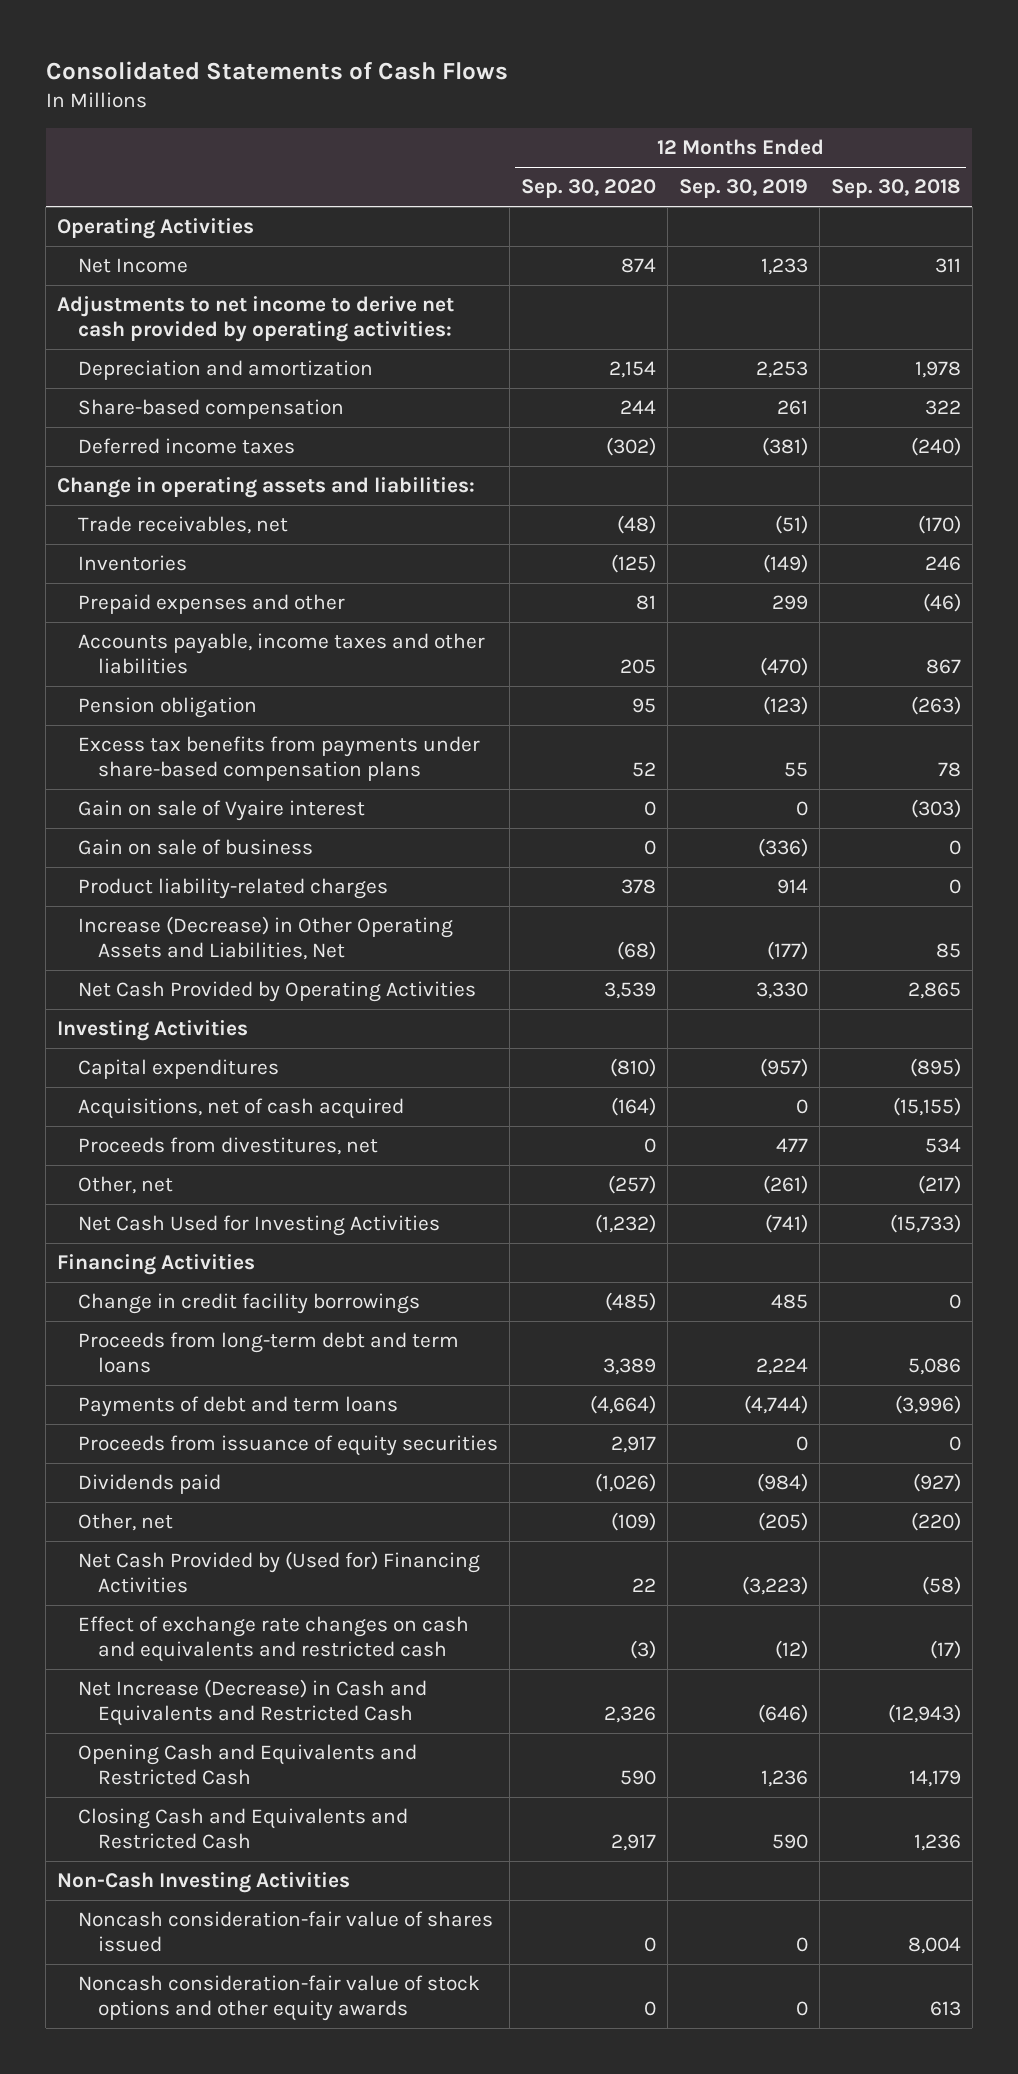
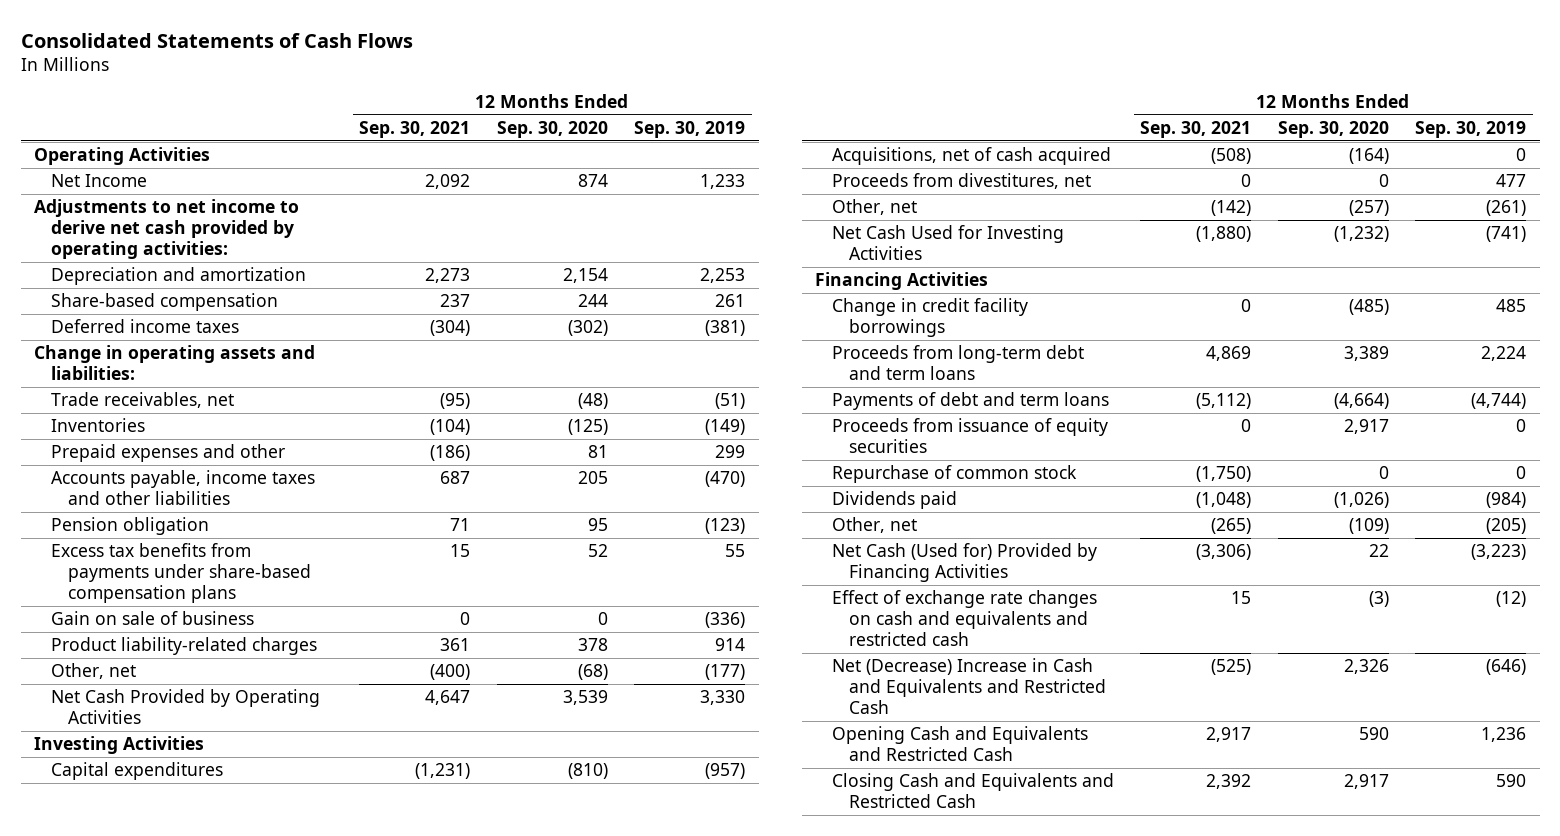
- | 12 Months Ended Sep. 30, 2020 | 12 Months Ended Sep. 30, 2019 | 12 Months Ended Sep. 30, 2018
+ | 12 Months Ended Sep. 30, 2021 | 12 Months Ended Sep. 30, 2020 | 12 Months Ended Sep. 30, 2019
- Gain on sale of Vyaire interest | 0 | 0 | (303)
- Increase (Decrease) in Other Operating Assets and Liabilities, Net | (68) | (177) | 85
+ Other, net | (400) | (68) | (177)
+ Repurchase of common stock | (1,750) | 0 | 0
- Net Cash Provided by (Used for) Financing Activities | 22 | (3,223) | (58)
+ Net Cash (Used for) Provided by Financing Activities | (3,306) | 22 | (3,223)
- Net Increase (Decrease) in Cash and Equivalents and Restricted Cash | 2,326 | (646) | (12,943)
+ Net (Decrease) Increase in Cash and Equivalents and Restricted Cash | (525) | 2,326 | (646)
- Non-Cash Investing Activities
- Noncash consideration-fair value of shares issued | 0 | 0 | 8,004
- Noncash consideration-fair value of stock options and other equity awards | 0 | 0 | 613

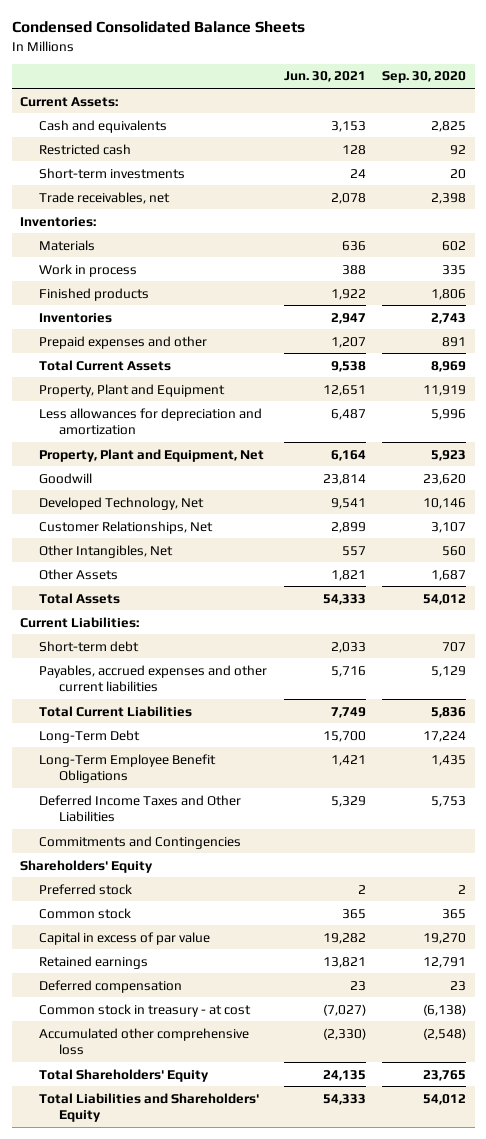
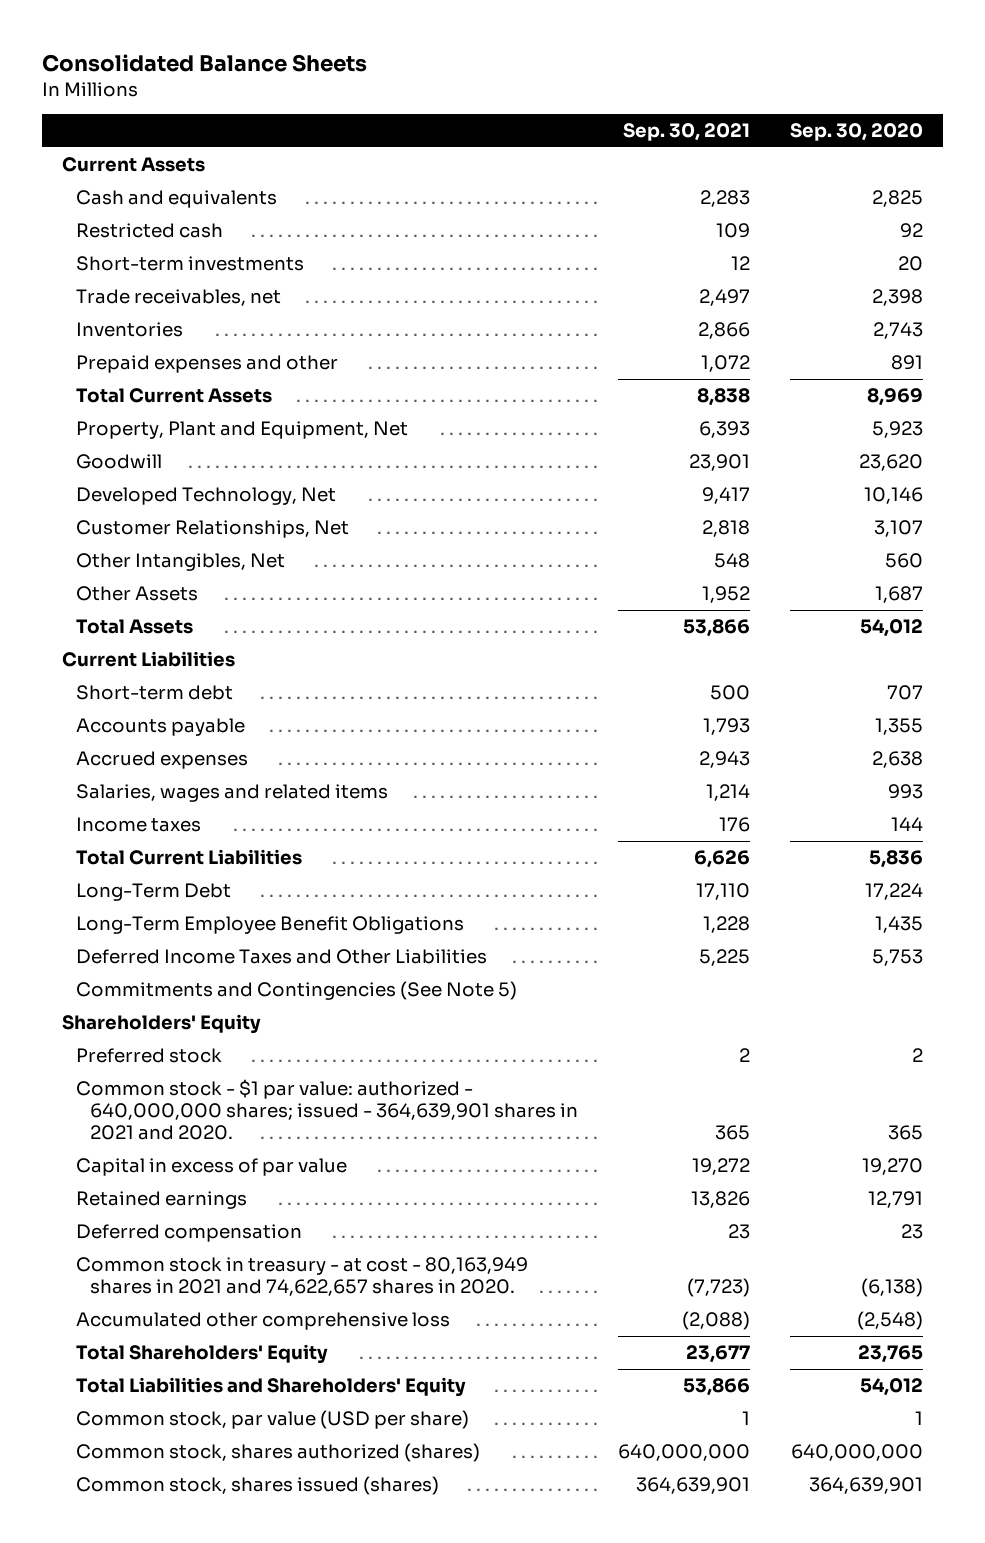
- Condensed Consolidated Balance Sheets
+ Consolidated Balance Sheets
- | Jun. 30, 2021 | Sep. 30, 2020
+ | Sep. 30, 2021 | Sep. 30, 2020
- Current Assets:
+ Current Assets
- Inventories:
- Materials | 636 | 602
- Work in process | 388 | 335
- Finished products | 1,922 | 1,806
- Property, Plant and Equipment | 12,651 | 11,919
- Less allowances for depreciation and amortization | 6,487 | 5,996
- Current Liabilities:
+ Current Liabilities
- Payables, accrued expenses and other current liabilities | 5,716 | 5,129
+ Accounts payable | 1,793 | 1,355
+ Accrued expenses | 2,943 | 2,638
+ Salaries, wages and related items | 1,214 | 993
+ Income taxes | 176 | 144
- Commitments and Contingencies
+ Commitments and Contingencies (See Note 5)
- Common stock | 365 | 365
+ Common stock - $1 par value: authorized - 640,000,000 shares; issued - 364,639,901 shares in 2021 and 2020. | 365 | 365
- Common stock in treasury - at cost | (7,027) | (6,138)
+ Common stock in treasury - at cost - 80,163,949 shares in 2021 and 74,622,657 shares in 2020. | (7,723) | (6,138)
+ Common stock, par value (USD per share) | 1 | 1
+ Common stock, shares authorized (shares) | 640,000,000 | 640,000,000
+ Common stock, shares issued (shares) | 364,639,901 | 364,639,901

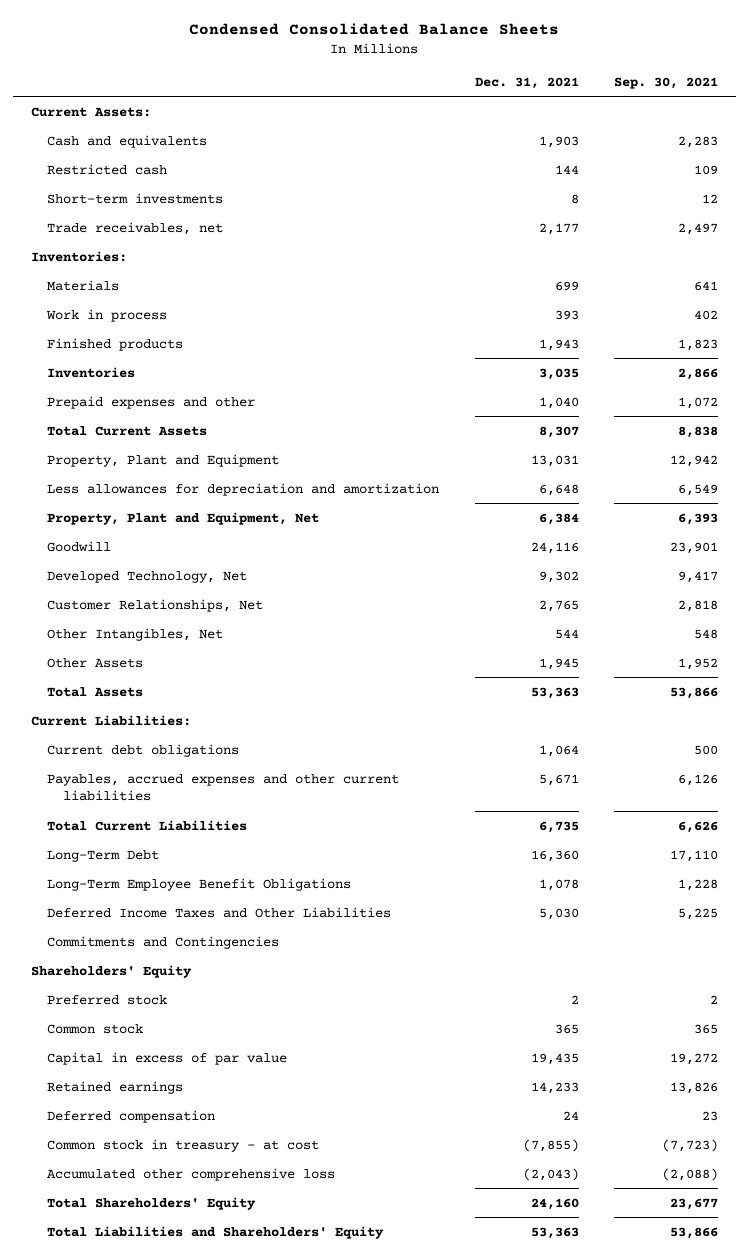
- Consolidated Balance Sheets
+ Condensed Consolidated Balance Sheets
- | Sep. 30, 2021 | Sep. 30, 2020
+ | Dec. 31, 2021 | Sep. 30, 2021
- Current Assets
+ Current Assets:
+ Inventories:
+ Materials | 699 | 641
+ Work in process | 393 | 402
+ Finished products | 1,943 | 1,823
+ Property, Plant and Equipment | 13,031 | 12,942
+ Less allowances for depreciation and amortization | 6,648 | 6,549
- Current Liabilities
- Short-term debt | 500 | 707
- Accounts payable | 1,793 | 1,355
- Accrued expenses | 2,943 | 2,638
- Salaries, wages and related items | 1,214 | 993
- Income taxes | 176 | 144
+ Current Liabilities:
+ Current debt obligations | 1,064 | 500
+ Payables, accrued expenses and other current liabilities | 5,671 | 6,126
- Commitments and Contingencies (See Note 5)
+ Commitments and Contingencies
- Common stock - $1 par value: authorized - 640,000,000 shares; issued - 364,639,901 shares in 2021 and 2020. | 365 | 365
+ Common stock | 365 | 365
- Common stock in treasury - at cost - 80,163,949 shares in 2021 and 74,622,657 shares in 2020. | (7,723) | (6,138)
+ Common stock in treasury - at cost | (7,855) | (7,723)
- Common stock, par value (USD per share) | 1 | 1
- Common stock, shares authorized (shares) | 640,000,000 | 640,000,000
- Common stock, shares issued (shares) | 364,639,901 | 364,639,901

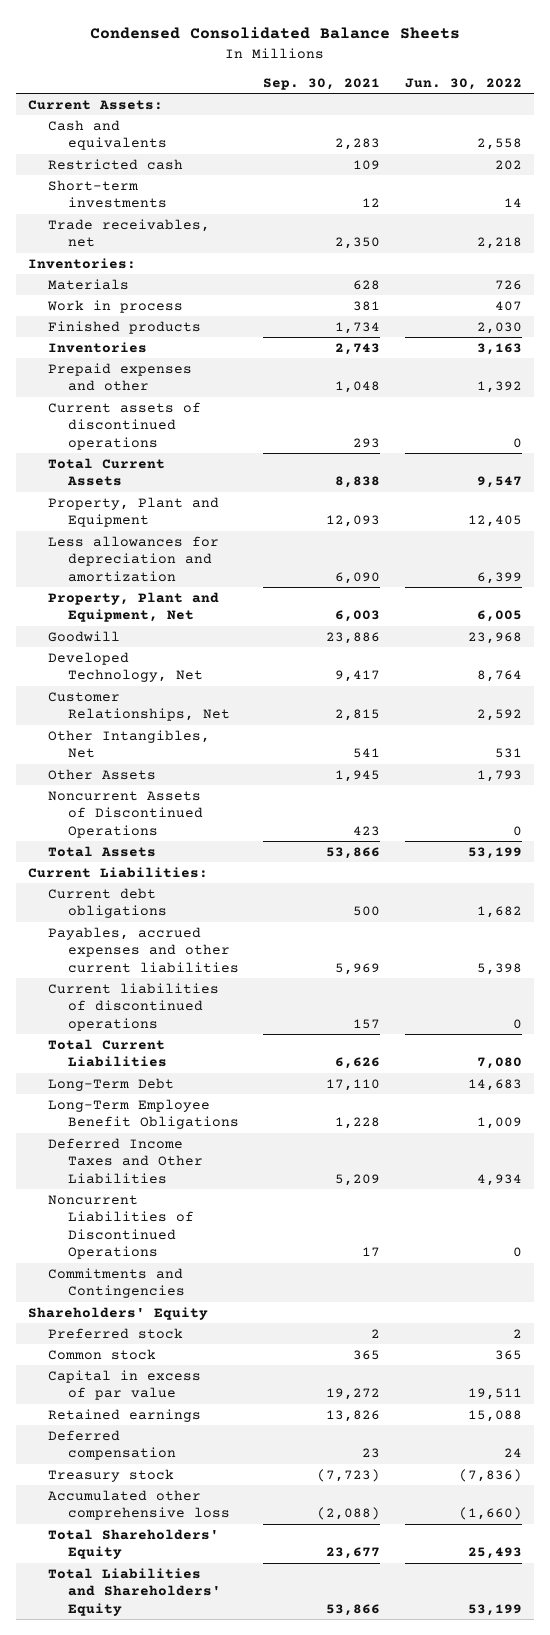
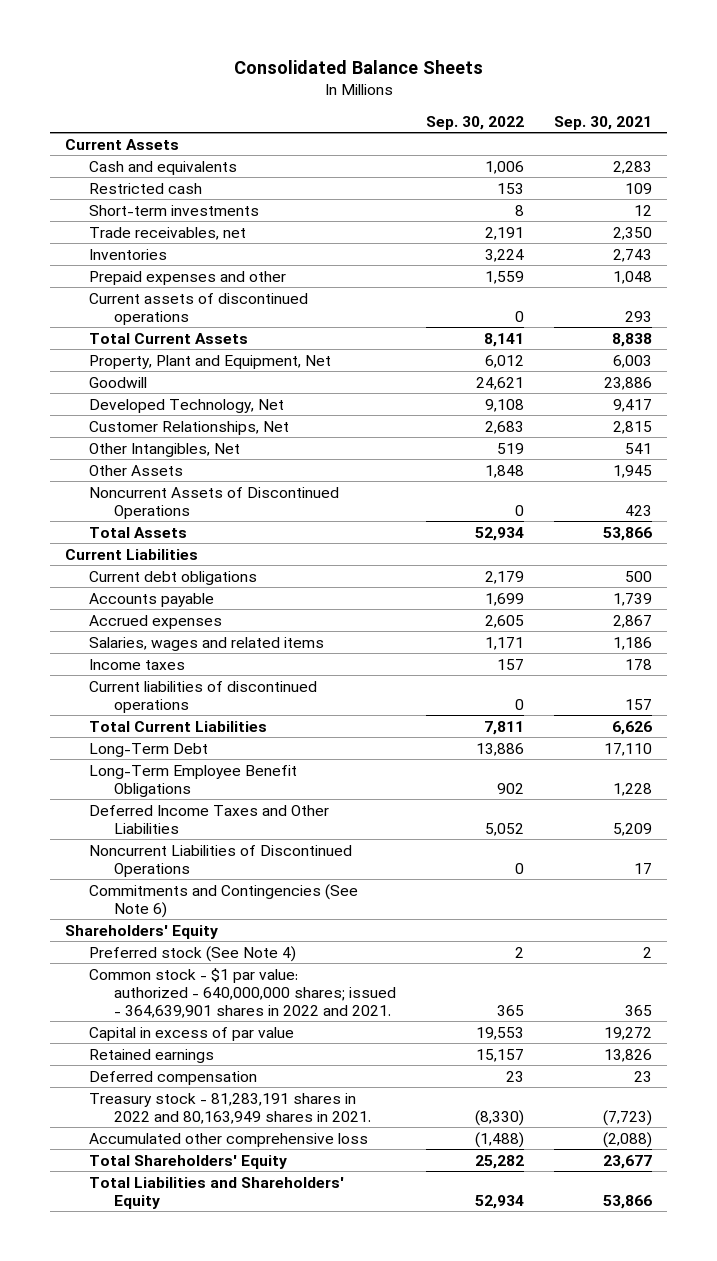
- Condensed Consolidated Balance Sheets
+ Consolidated Balance Sheets
- | Sep. 30, 2021 | Jun. 30, 2022
+ | Sep. 30, 2022 | Sep. 30, 2021
- Current Assets:
+ Current Assets
- Inventories:
- Materials | 628 | 726
- Work in process | 381 | 407
- Finished products | 1,734 | 2,030
- Property, Plant and Equipment | 12,093 | 12,405
- Less allowances for depreciation and amortization | 6,090 | 6,399
- Current Liabilities:
+ Current Liabilities
- Payables, accrued expenses and other current liabilities | 5,969 | 5,398
+ Accounts payable | 1,699 | 1,739
+ Accrued expenses | 2,605 | 2,867
+ Salaries, wages and related items | 1,171 | 1,186
+ Income taxes | 157 | 178
- Commitments and Contingencies
+ Commitments and Contingencies (See Note 6)
- Preferred stock | 2 | 2
- Common stock | 365 | 365
+ Preferred stock (See Note 4) | 2 | 2
+ Common stock - $1 par value: authorized - 640,000,000 shares; issued - 364,639,901 shares in 2022 and 2021. | 365 | 365
- Treasury stock | (7,723) | (7,836)
+ Treasury stock - 81,283,191 shares in 2022 and 80,163,949 shares in 2021. | (8,330) | (7,723)

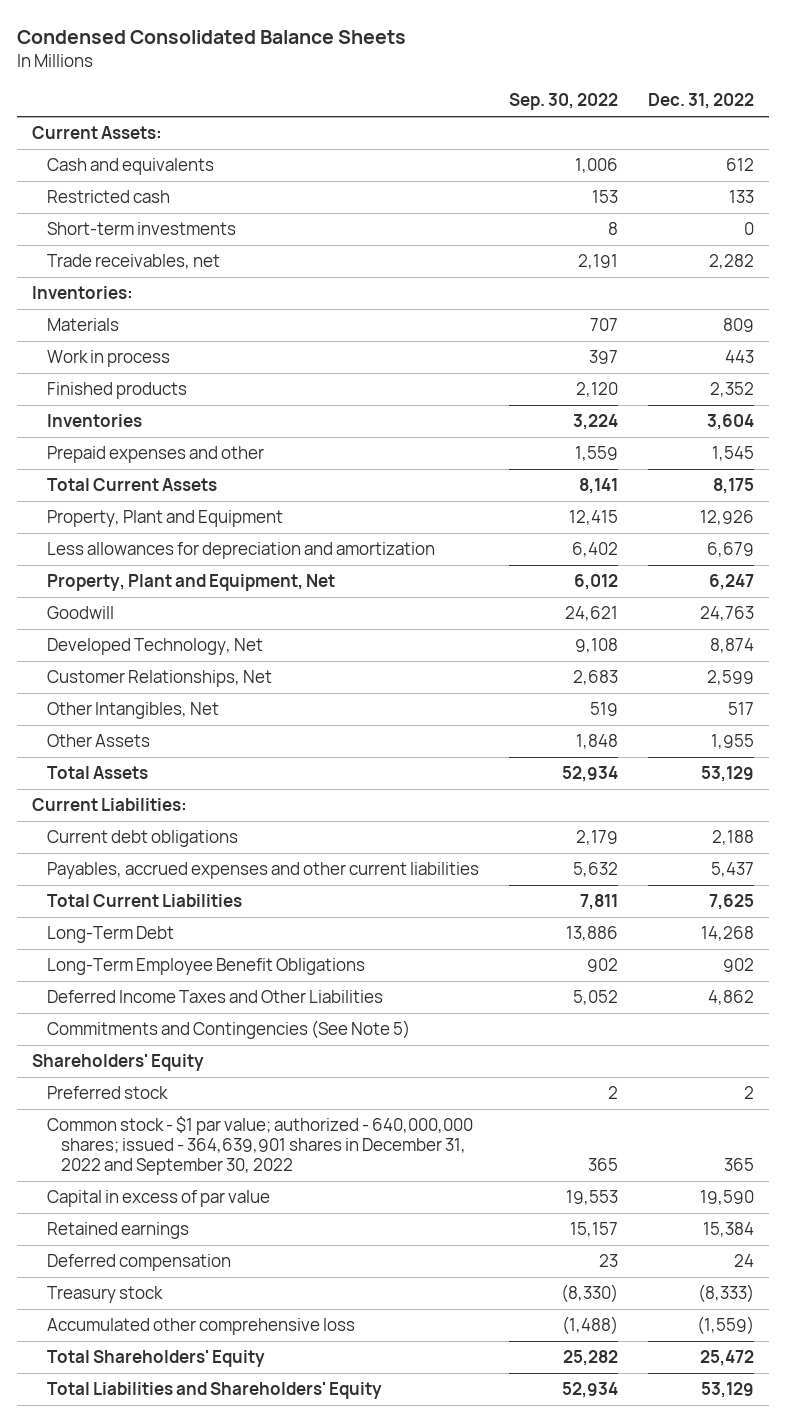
- Consolidated Balance Sheets
+ Condensed Consolidated Balance Sheets
- | Sep. 30, 2022 | Sep. 30, 2021
+ | Sep. 30, 2022 | Dec. 31, 2022
- Current Assets
+ Current Assets:
+ Inventories:
+ Materials | 707 | 809
+ Work in process | 397 | 443
+ Finished products | 2,120 | 2,352
- Current assets of discontinued operations | 0 | 293
+ Property, Plant and Equipment | 12,415 | 12,926
+ Less allowances for depreciation and amortization | 6,402 | 6,679
- Noncurrent Assets of Discontinued Operations | 0 | 423
- Current Liabilities
+ Current Liabilities:
- Accounts payable | 1,699 | 1,739
- Accrued expenses | 2,605 | 2,867
- Salaries, wages and related items | 1,171 | 1,186
- Income taxes | 157 | 178
- Current liabilities of discontinued operations | 0 | 157
+ Payables, accrued expenses and other current liabilities | 5,632 | 5,437
- Noncurrent Liabilities of Discontinued Operations | 0 | 17
- Commitments and Contingencies (See Note 6)
+ Commitments and Contingencies (See Note 5)
- Preferred stock (See Note 4) | 2 | 2
- Common stock - $1 par value: authorized - 640,000,000 shares; issued - 364,639,901 shares in 2022 and 2021. | 365 | 365
+ Preferred stock | 2 | 2
+ Common stock - $1 par value; authorized - 640,000,000 shares; issued - 364,639,901 shares in December 31, 2022 and September 30, 2022 | 365 | 365
- Treasury stock - 81,283,191 shares in 2022 and 80,163,949 shares in 2021. | (8,330) | (7,723)
+ Treasury stock | (8,330) | (8,333)

